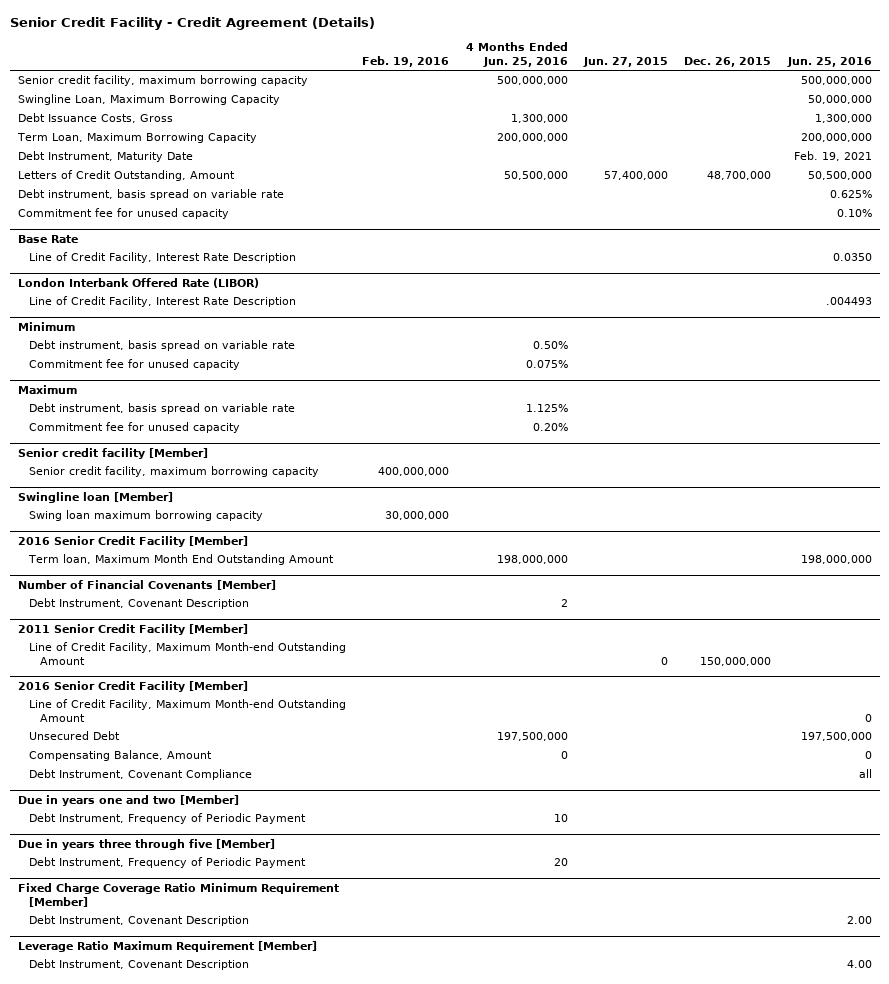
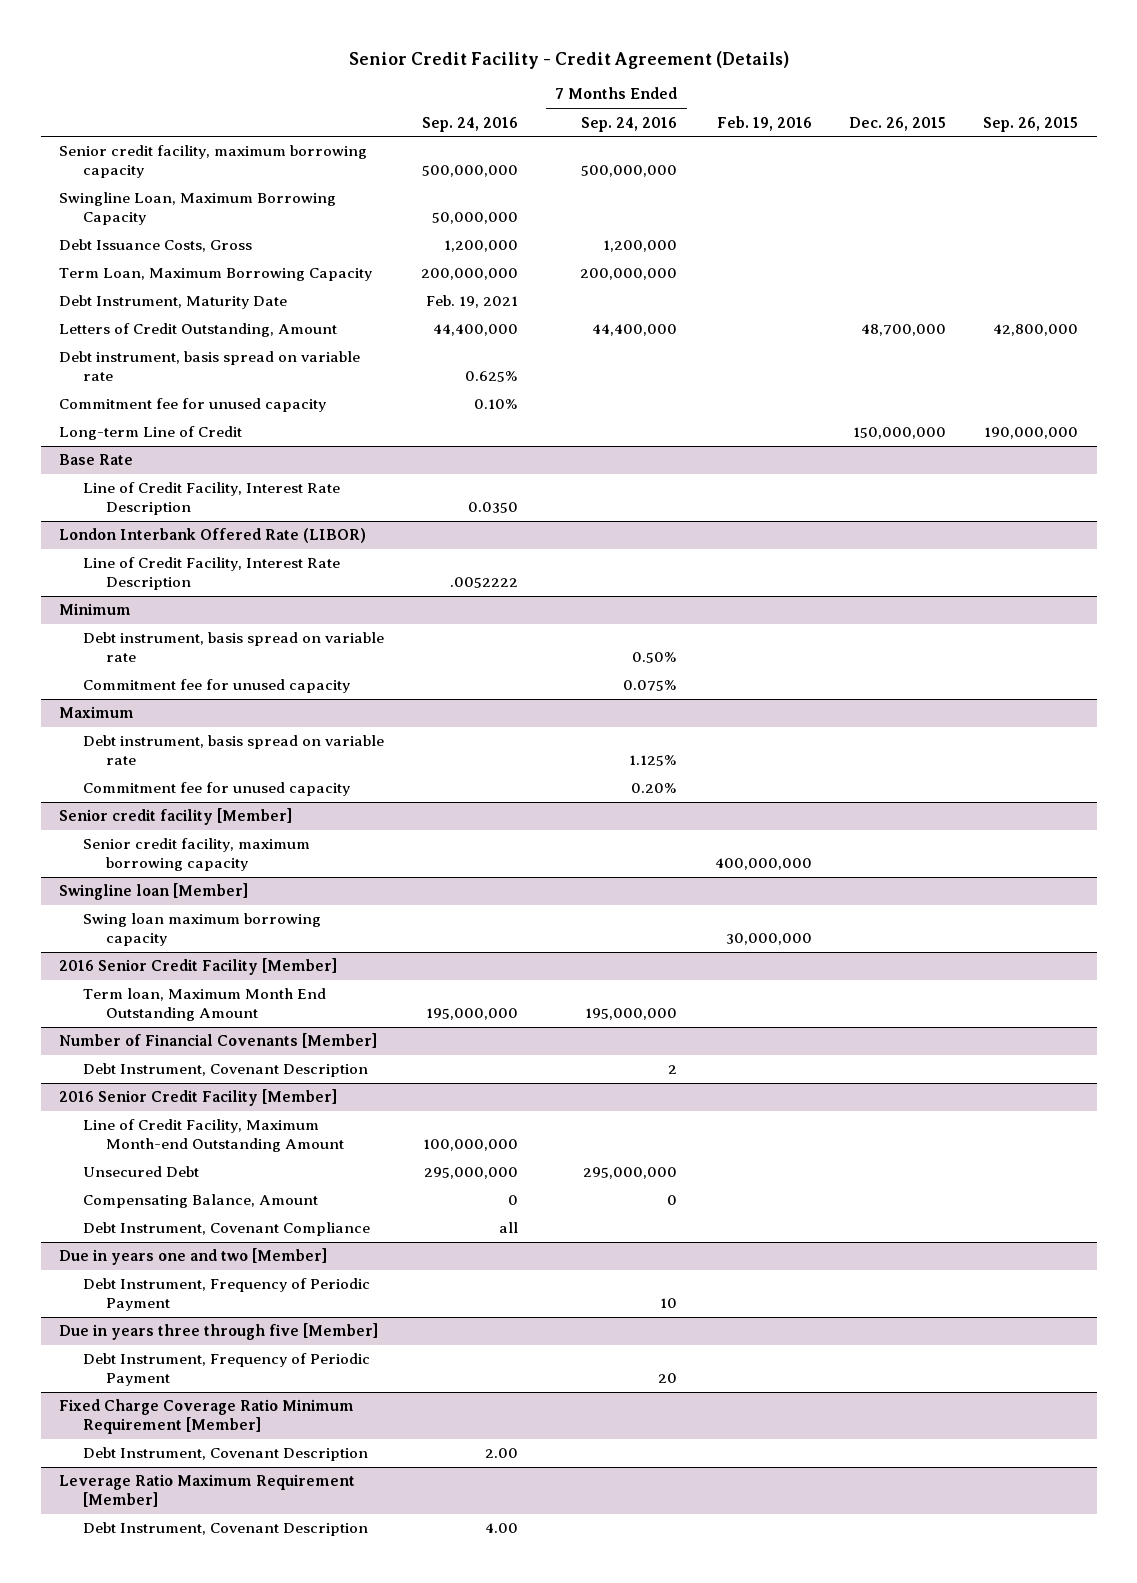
- | Feb. 19, 2016 | 4 Months Ended Jun. 25, 2016 | Jun. 27, 2015 | Dec. 26, 2015 | Jun. 25, 2016
+ | Sep. 24, 2016 | 7 Months Ended Sep. 24, 2016 | Feb. 19, 2016 | Dec. 26, 2015 | Sep. 26, 2015
+ Long-term Line of Credit | | | | 150,000,000 | 190,000,000
- 2011 Senior Credit Facility [Member]
- Line of Credit Facility, Maximum Month-end Outstanding Amount | | | 0 | 150,000,000 |

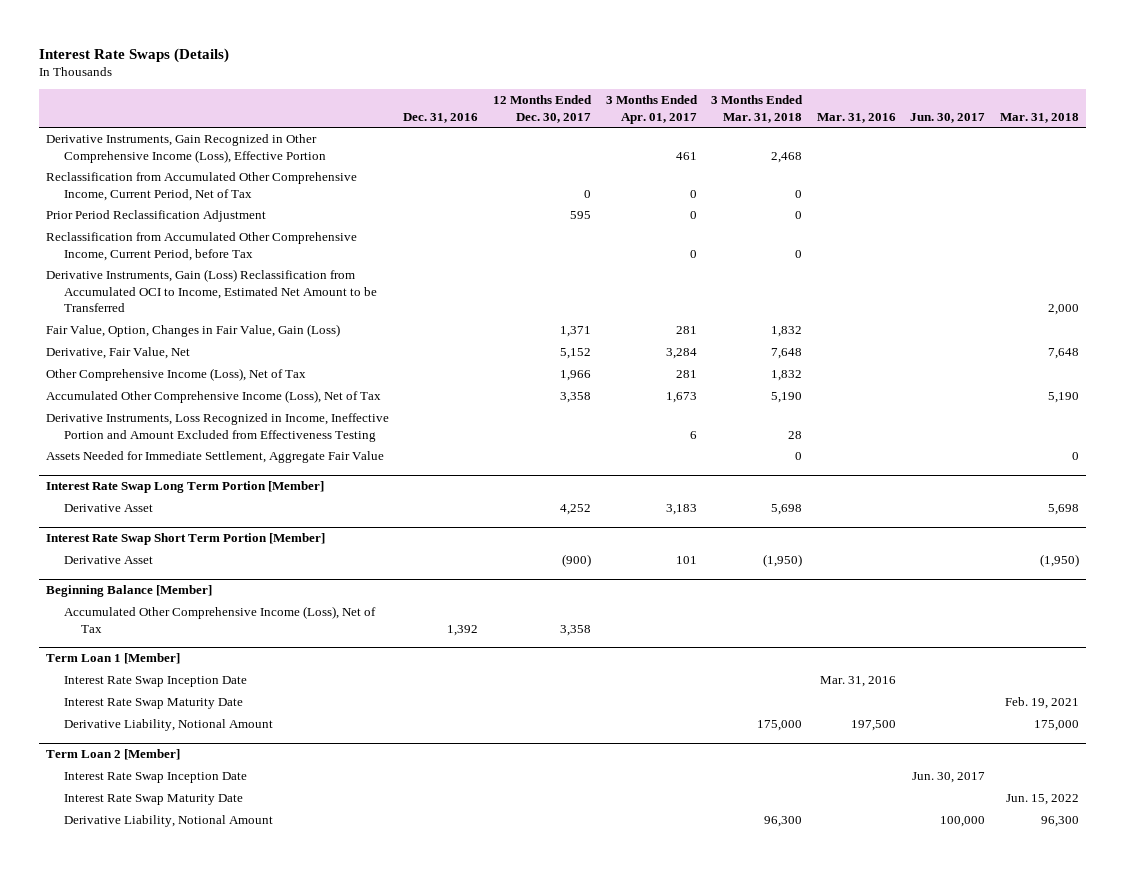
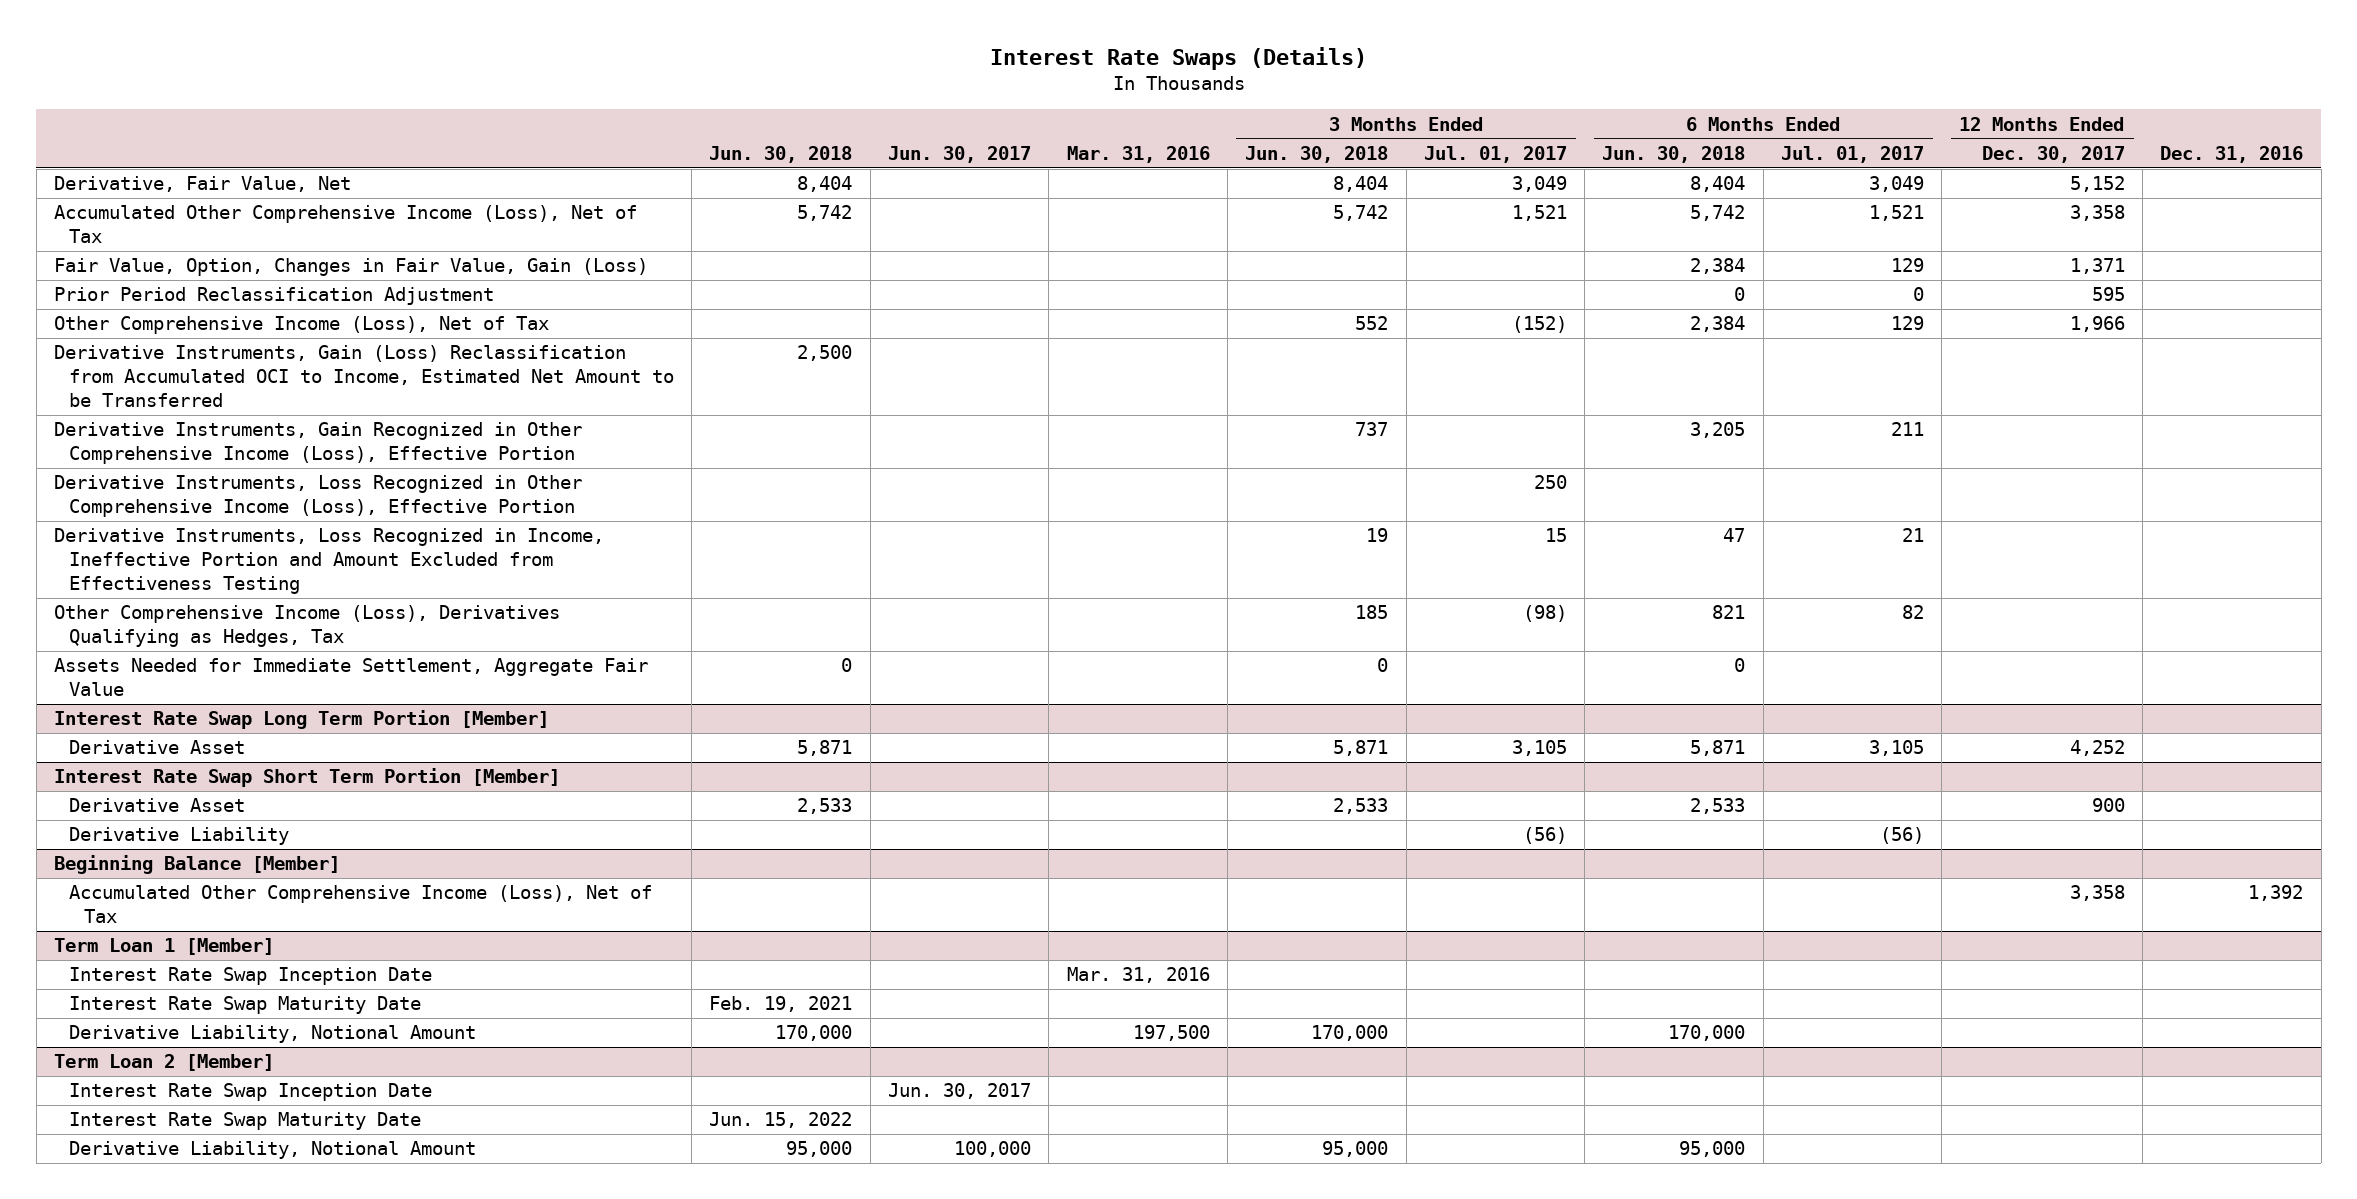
- | Dec. 31, 2016 | 12 Months Ended Dec. 30, 2017 | 3 Months Ended Apr. 01, 2017 | 3 Months Ended Mar. 31, 2018 | Mar. 31, 2016 | Jun. 30, 2017 | Mar. 31, 2018
+ | Jun. 30, 2018 | Jun. 30, 2017 | Mar. 31, 2016 | 3 Months Ended Jun. 30, 2018 | 3 Months Ended Jul. 01, 2017 | 6 Months Ended Jun. 30, 2018 | 6 Months Ended Jul. 01, 2017 | 12 Months Ended Dec. 30, 2017 | Dec. 31, 2016
- Reclassification from Accumulated Other Comprehensive Income, Current Period, Net of Tax | | 0 | 0 | 0 | | |
- Reclassification from Accumulated Other Comprehensive Income, Current Period, before Tax | | | 0 | 0 | | |
moved down: Fair Value, Option, Changes in Fair Value, Gain (Loss) | | | | | | 2,384 | 129 | 1,371 |
moved down: Prior Period Reclassification Adjustment | | | | | | 0 | 0 | 595 |
moved down: Other Comprehensive Income (Loss), Net of Tax | | | | 552 | (152) | 2,384 | 129 | 1,966 |
moved down: Derivative Instruments, Gain (Loss) Reclassification from Accumulated OCI to Income, Estimated Net Amount to be Transferred | 2,500 | | | | | | | |
moved down: Derivative Instruments, Gain Recognized in Other Comprehensive Income (Loss), Effective Portion | | | | 737 | | 3,205 | 211 | |
+ Derivative Instruments, Loss Recognized in Other Comprehensive Income (Loss), Effective Portion | | | | | 250 | | | |
+ Other Comprehensive Income (Loss), Derivatives Qualifying as Hedges, Tax | | | | 185 | (98) | 821 | 82 | |
@ Interest Rate Swap Short Term Portion [Member]
- Derivative Asset | | (900) | 101 | (1,950) | | | (1,950)
+ Derivative Asset | 2,533 | | | 2,533 | | 2,533 | | 900 |
+ Derivative Liability | | | | | (56) | | (56) | |

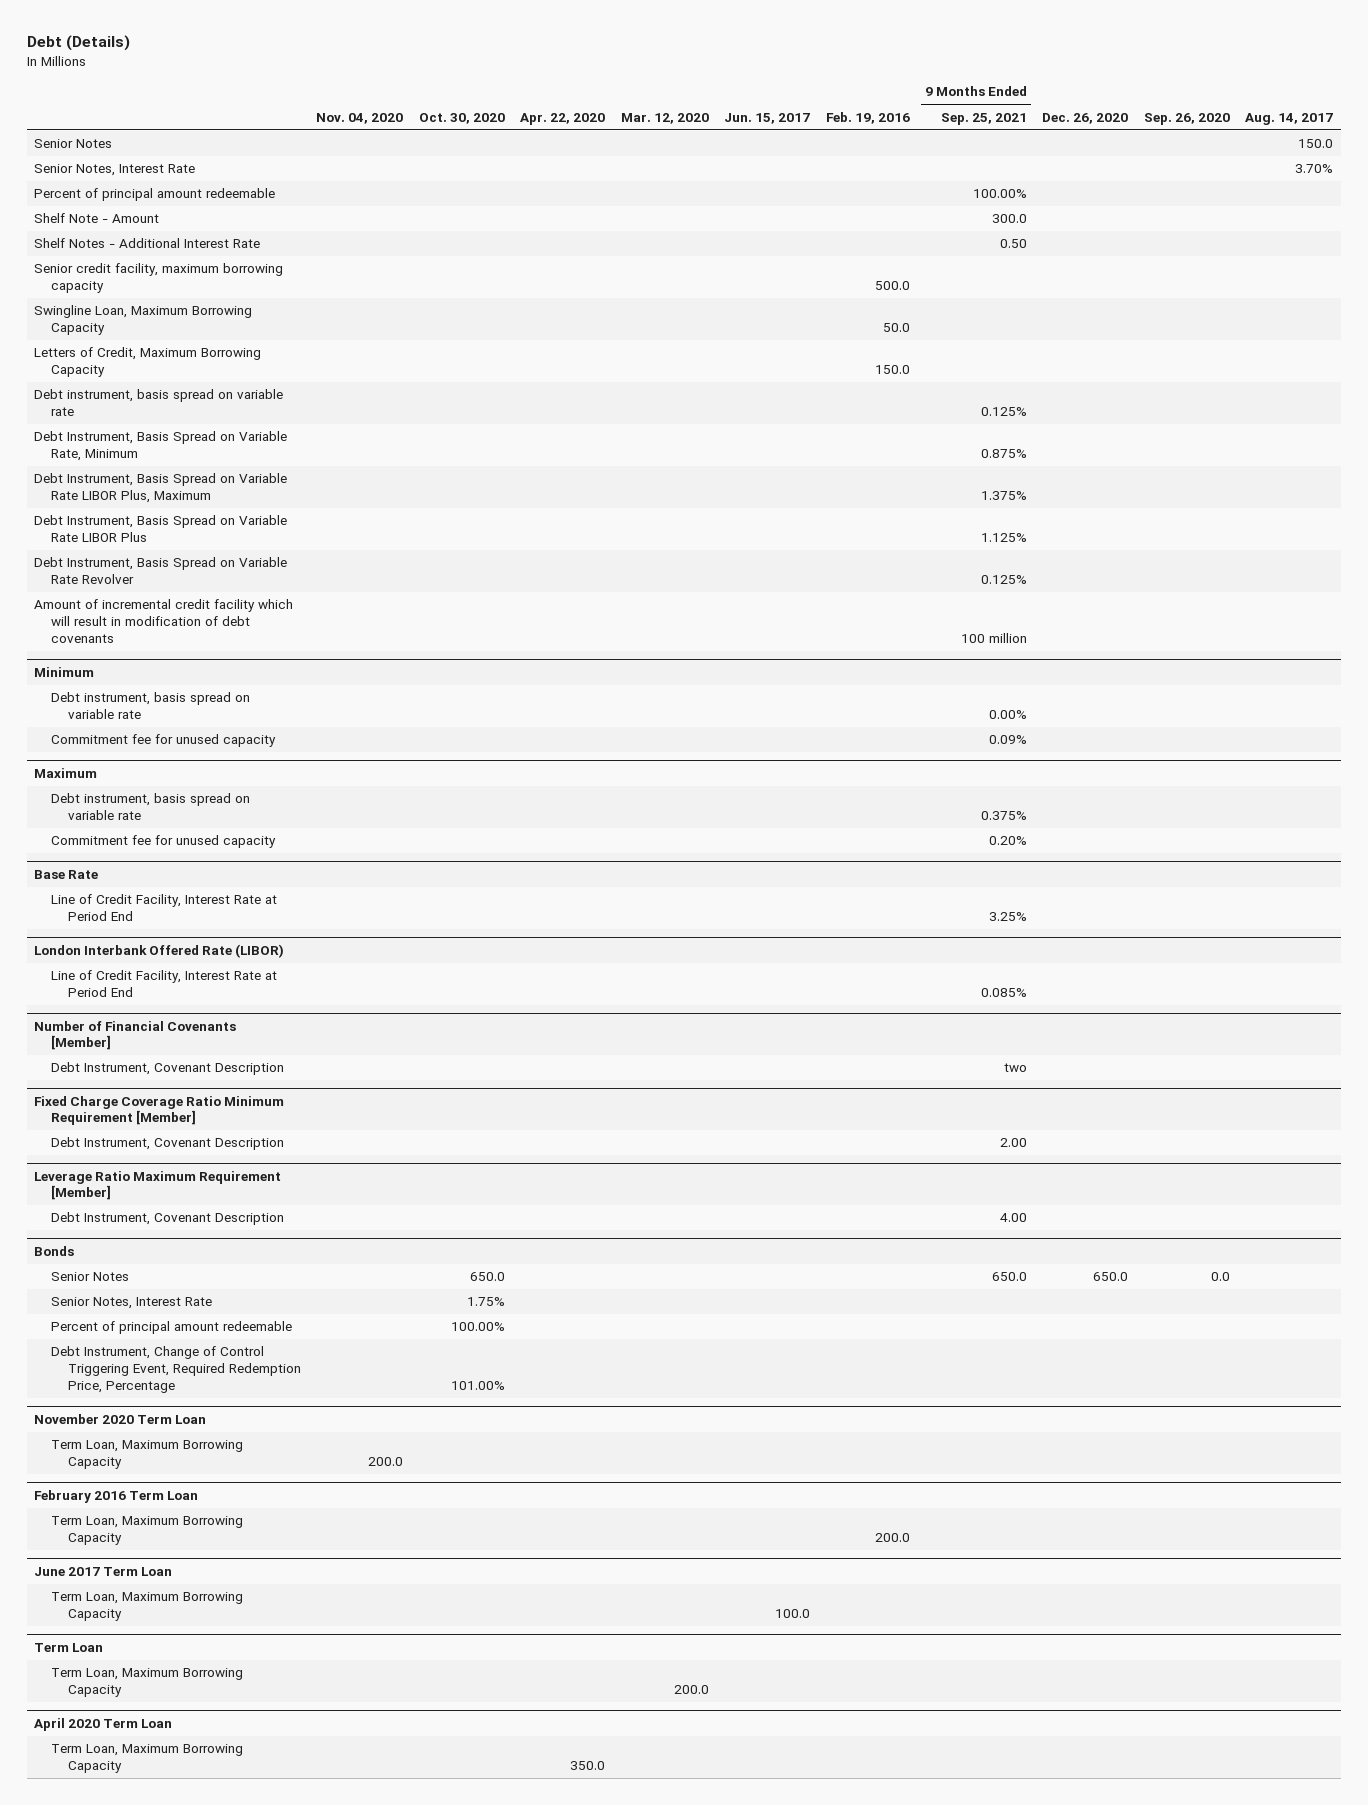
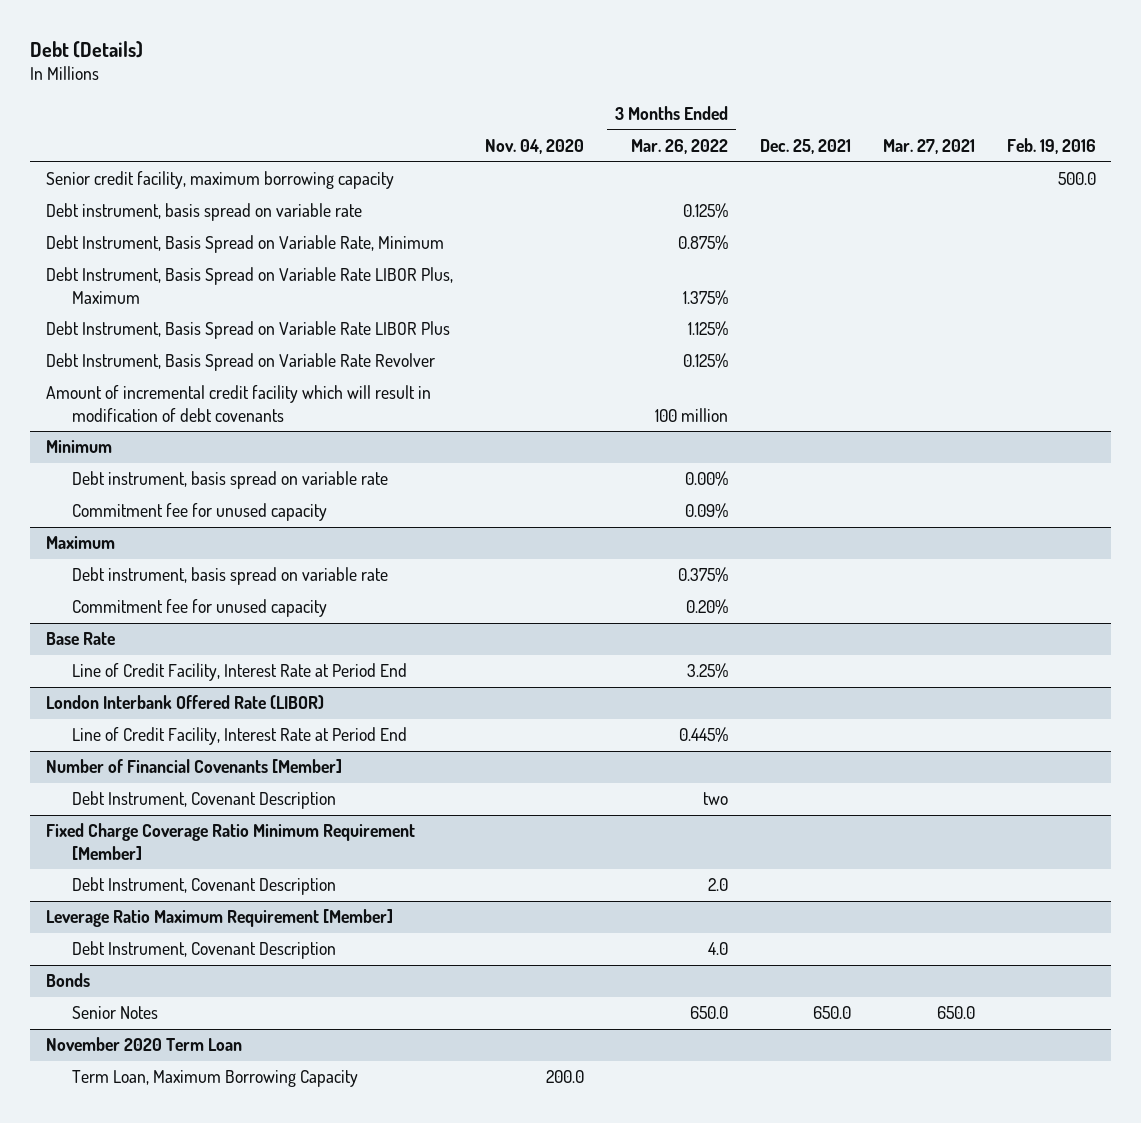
- | Nov. 04, 2020 | Oct. 30, 2020 | Apr. 22, 2020 | Mar. 12, 2020 | Jun. 15, 2017 | Feb. 19, 2016 | 9 Months Ended Sep. 25, 2021 | Dec. 26, 2020 | Sep. 26, 2020 | Aug. 14, 2017
+ | Nov. 04, 2020 | 3 Months Ended Mar. 26, 2022 | Dec. 25, 2021 | Mar. 27, 2021 | Feb. 19, 2016
- Senior Notes | | | | | | | | | | 150.0
- Senior Notes, Interest Rate | | | | | | | | | | 3.70%
- Percent of principal amount redeemable | | | | | | | 100.00% | | |
- Shelf Note - Amount | | | | | | | 300.0 | | |
- Shelf Notes - Additional Interest Rate | | | | | | | 0.50 | | |
- Swingline Loan, Maximum Borrowing Capacity | | | | | | 50.0 | | | |
- Letters of Credit, Maximum Borrowing Capacity | | | | | | 150.0 | | | |
@ Bonds
- Senior Notes, Interest Rate | | 1.75% | | | | | | | |
- Percent of principal amount redeemable | | 100.00% | | | | | | | |
- Debt Instrument, Change of Control Triggering Event, Required Redemption Price, Percentage | | 101.00% | | | | | | | |
- February 2016 Term Loan
- Term Loan, Maximum Borrowing Capacity | | | | | | 200.0 | | | |
- June 2017 Term Loan
- Term Loan, Maximum Borrowing Capacity | | | | | 100.0 | | | | |
- Term Loan
- Term Loan, Maximum Borrowing Capacity | | | | 200.0 | | | | | |
- April 2020 Term Loan
- Term Loan, Maximum Borrowing Capacity | | | 350.0 | | | | | | |

